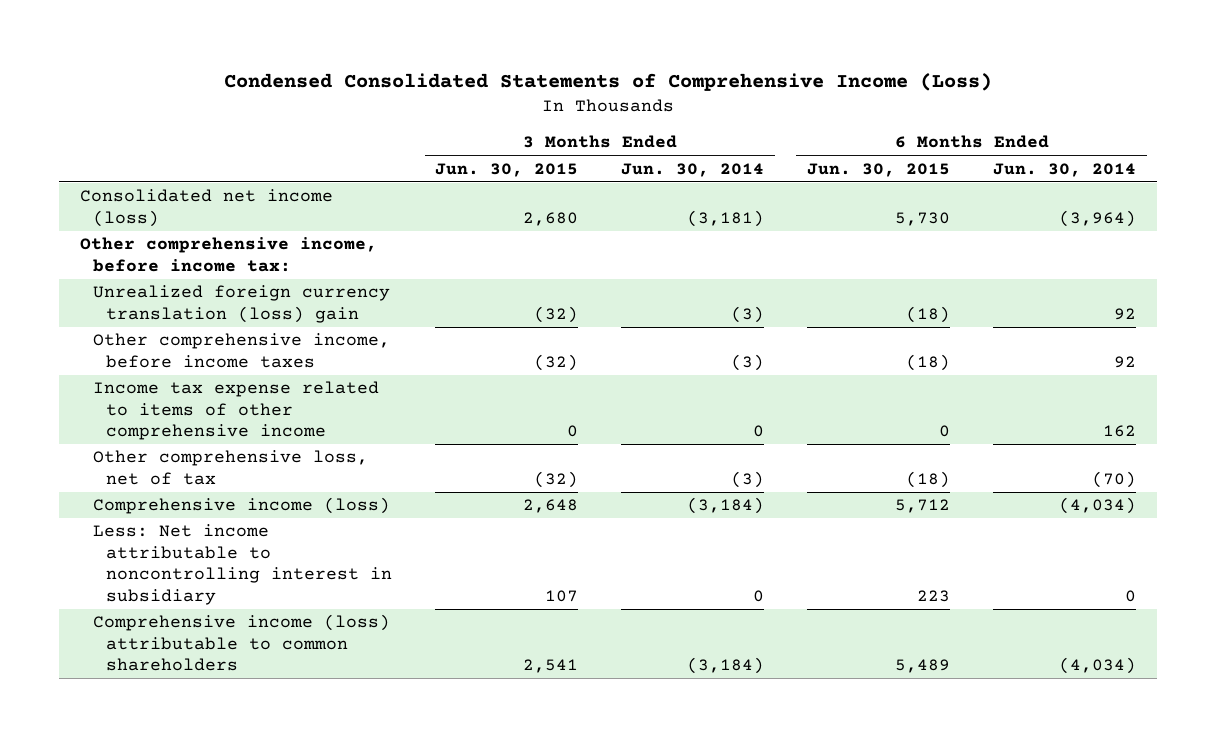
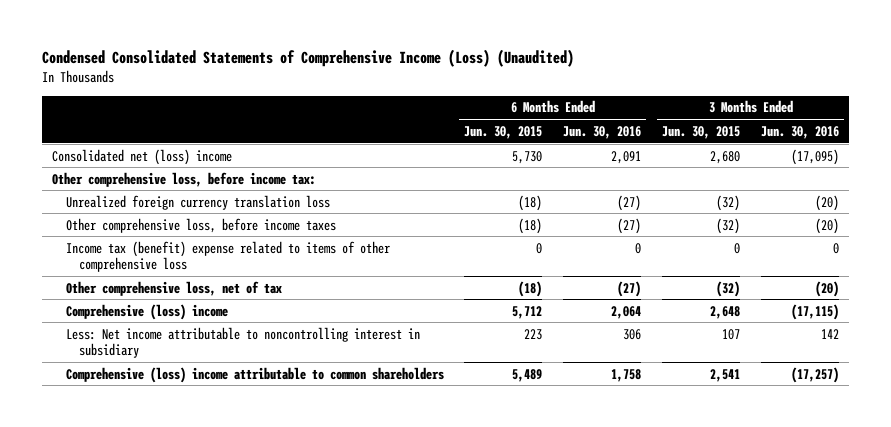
- Condensed Consolidated Statements of Comprehensive Income (Loss)
+ Condensed Consolidated Statements of Comprehensive Income (Loss) (Unaudited)
- | 3 Months Ended Jun. 30, 2015 | 3 Months Ended Jun. 30, 2014 | 6 Months Ended Jun. 30, 2015 | 6 Months Ended Jun. 30, 2014
+ | 6 Months Ended Jun. 30, 2015 | 6 Months Ended Jun. 30, 2016 | 3 Months Ended Jun. 30, 2015 | 3 Months Ended Jun. 30, 2016
- Consolidated net income (loss) | 2,680 | (3,181) | 5,730 | (3,964)
- Other comprehensive income, before income tax:
- Unrealized foreign currency translation (loss) gain | (32) | (3) | (18) | 92
- Other comprehensive income, before income taxes | (32) | (3) | (18) | 92
- Income tax expense related to items of other comprehensive income | 0 | 0 | 0 | 162
+ Consolidated net (loss) income | 5,730 | 2,091 | 2,680 | (17,095)
+ Other comprehensive loss, before income tax:
+ Unrealized foreign currency translation loss | (18) | (27) | (32) | (20)
+ Other comprehensive loss, before income taxes | (18) | (27) | (32) | (20)
+ Income tax (benefit) expense related to items of other comprehensive loss | 0 | 0 | 0 | 0
- Comprehensive income (loss) | 2,648 | (3,184) | 5,712 | (4,034)
+ Comprehensive (loss) income | 5,712 | 2,064 | 2,648 | (17,115)
- Comprehensive income (loss) attributable to common shareholders | 2,541 | (3,184) | 5,489 | (4,034)
+ Comprehensive (loss) income attributable to common shareholders | 5,489 | 1,758 | 2,541 | (17,257)

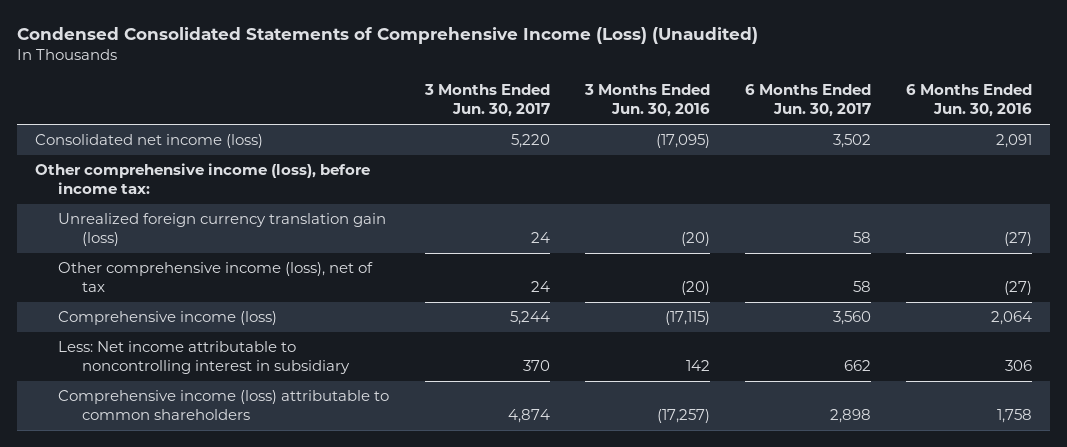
- | 6 Months Ended Jun. 30, 2015 | 6 Months Ended Jun. 30, 2016 | 3 Months Ended Jun. 30, 2015 | 3 Months Ended Jun. 30, 2016
+ | 3 Months Ended Jun. 30, 2017 | 3 Months Ended Jun. 30, 2016 | 6 Months Ended Jun. 30, 2017 | 6 Months Ended Jun. 30, 2016
- Consolidated net (loss) income | 5,730 | 2,091 | 2,680 | (17,095)
- Other comprehensive loss, before income tax:
- Unrealized foreign currency translation loss | (18) | (27) | (32) | (20)
- Other comprehensive loss, before income taxes | (18) | (27) | (32) | (20)
- Income tax (benefit) expense related to items of other comprehensive loss | 0 | 0 | 0 | 0
- Other comprehensive loss, net of tax | (18) | (27) | (32) | (20)
- Comprehensive (loss) income | 5,712 | 2,064 | 2,648 | (17,115)
+ Consolidated net income (loss) | 5,220 | (17,095) | 3,502 | 2,091
+ Other comprehensive income (loss), before income tax:
+ Unrealized foreign currency translation gain (loss) | 24 | (20) | 58 | (27)
+ Other comprehensive income (loss), net of tax | 24 | (20) | 58 | (27)
+ Comprehensive income (loss) | 5,244 | (17,115) | 3,560 | 2,064
- Comprehensive (loss) income attributable to common shareholders | 5,489 | 1,758 | 2,541 | (17,257)
+ Comprehensive income (loss) attributable to common shareholders | 4,874 | (17,257) | 2,898 | 1,758

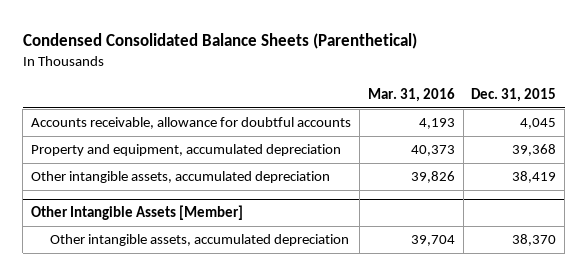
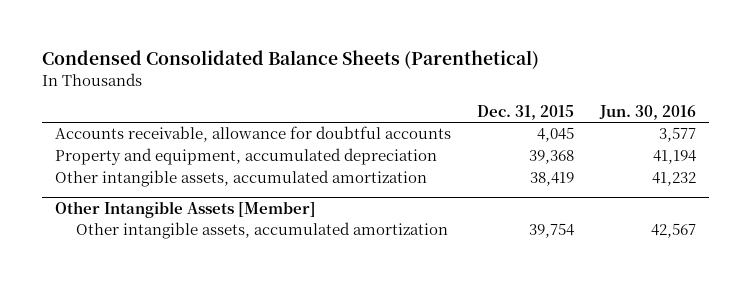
- | Mar. 31, 2016 | Dec. 31, 2015
+ | Dec. 31, 2015 | Jun. 30, 2016
- Other intangible assets, accumulated depreciation | 39,826 | 38,419
+ Other intangible assets, accumulated amortization | 38,419 | 41,232
@ Other Intangible Assets [Member]
- Other intangible assets, accumulated depreciation | 39,704 | 38,370
+ Other intangible assets, accumulated amortization | 39,754 | 42,567

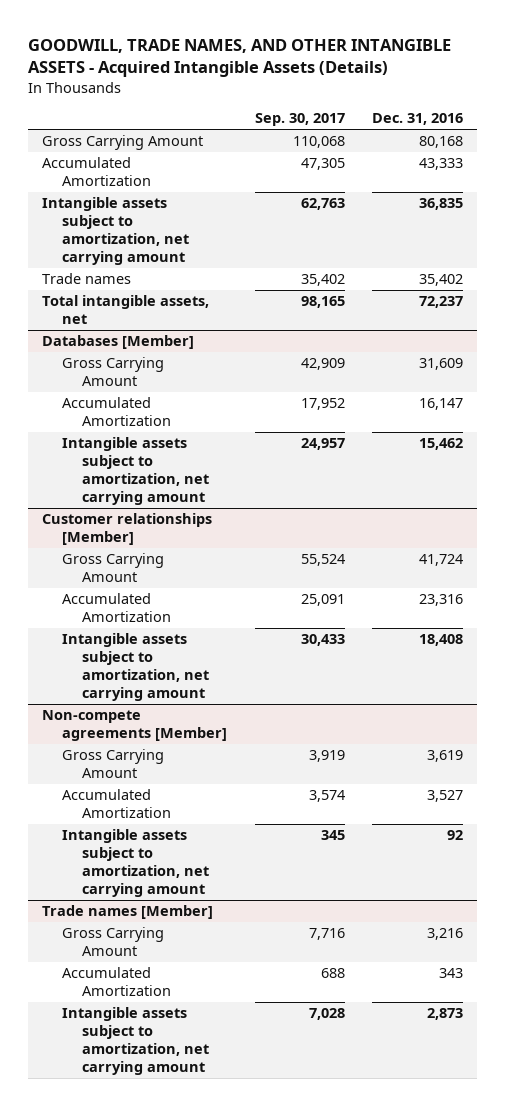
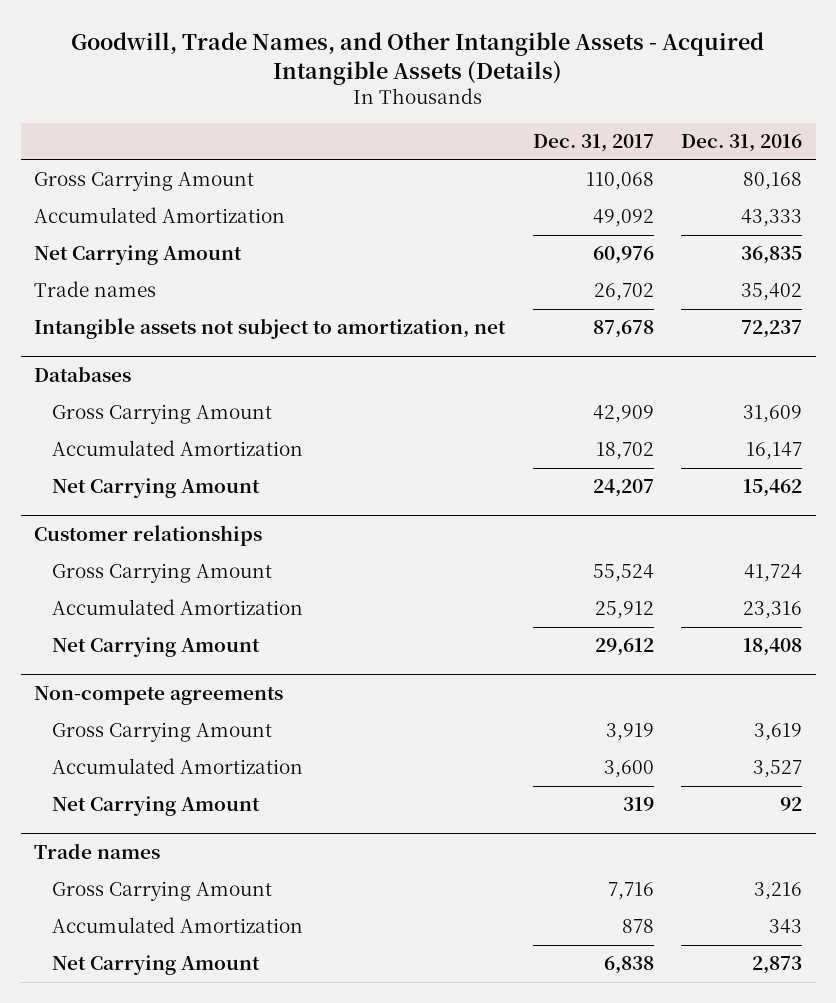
- GOODWILL, TRADE NAMES, AND OTHER INTANGIBLE ASSETS - Acquired Intangible Assets (Details)
+ Goodwill, Trade Names, and Other Intangible Assets - Acquired Intangible Assets (Details)
- | Sep. 30, 2017 | Dec. 31, 2016
+ | Dec. 31, 2017 | Dec. 31, 2016
- Intangible assets subject to amortization, net carrying amount | 62,763 | 36,835
+ Net Carrying Amount | 60,976 | 36,835
- Total intangible assets, net | 98,165 | 72,237
- Databases [Member]
+ Intangible assets not subject to amortization, net | 87,678 | 72,237
+ Databases
- Intangible assets subject to amortization, net carrying amount | 24,957 | 15,462
- Customer relationships [Member]
+ Net Carrying Amount | 24,207 | 15,462
+ Customer relationships
- Intangible assets subject to amortization, net carrying amount | 30,433 | 18,408
- Non-compete agreements [Member]
+ Net Carrying Amount | 29,612 | 18,408
+ Non-compete agreements
- Intangible assets subject to amortization, net carrying amount | 345 | 92
- Trade names [Member]
+ Net Carrying Amount | 319 | 92
+ Trade names
- Intangible assets subject to amortization, net carrying amount | 7,028 | 2,873
+ Net Carrying Amount | 6,838 | 2,873

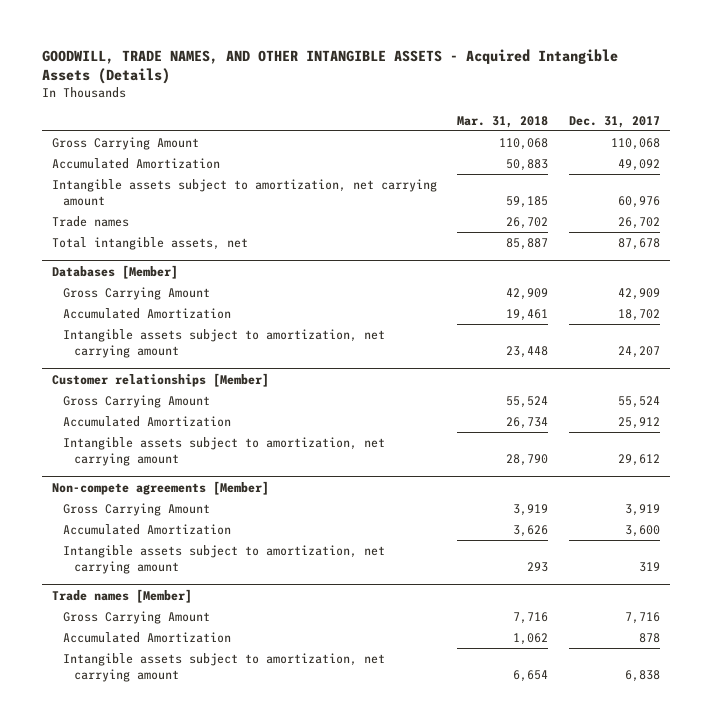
- Goodwill, Trade Names, and Other Intangible Assets - Acquired Intangible Assets (Details)
+ GOODWILL, TRADE NAMES, AND OTHER INTANGIBLE ASSETS - Acquired Intangible Assets (Details)
- | Dec. 31, 2017 | Dec. 31, 2016
+ | Mar. 31, 2018 | Dec. 31, 2017
- Net Carrying Amount | 60,976 | 36,835
+ Intangible assets subject to amortization, net carrying amount | 59,185 | 60,976
- Intangible assets not subject to amortization, net | 87,678 | 72,237
- Databases
+ Total intangible assets, net | 85,887 | 87,678
+ Databases [Member]
- Net Carrying Amount | 24,207 | 15,462
- Customer relationships
+ Intangible assets subject to amortization, net carrying amount | 23,448 | 24,207
+ Customer relationships [Member]
- Net Carrying Amount | 29,612 | 18,408
- Non-compete agreements
+ Intangible assets subject to amortization, net carrying amount | 28,790 | 29,612
+ Non-compete agreements [Member]
- Net Carrying Amount | 319 | 92
- Trade names
+ Intangible assets subject to amortization, net carrying amount | 293 | 319
+ Trade names [Member]
- Net Carrying Amount | 6,838 | 2,873
+ Intangible assets subject to amortization, net carrying amount | 6,654 | 6,838

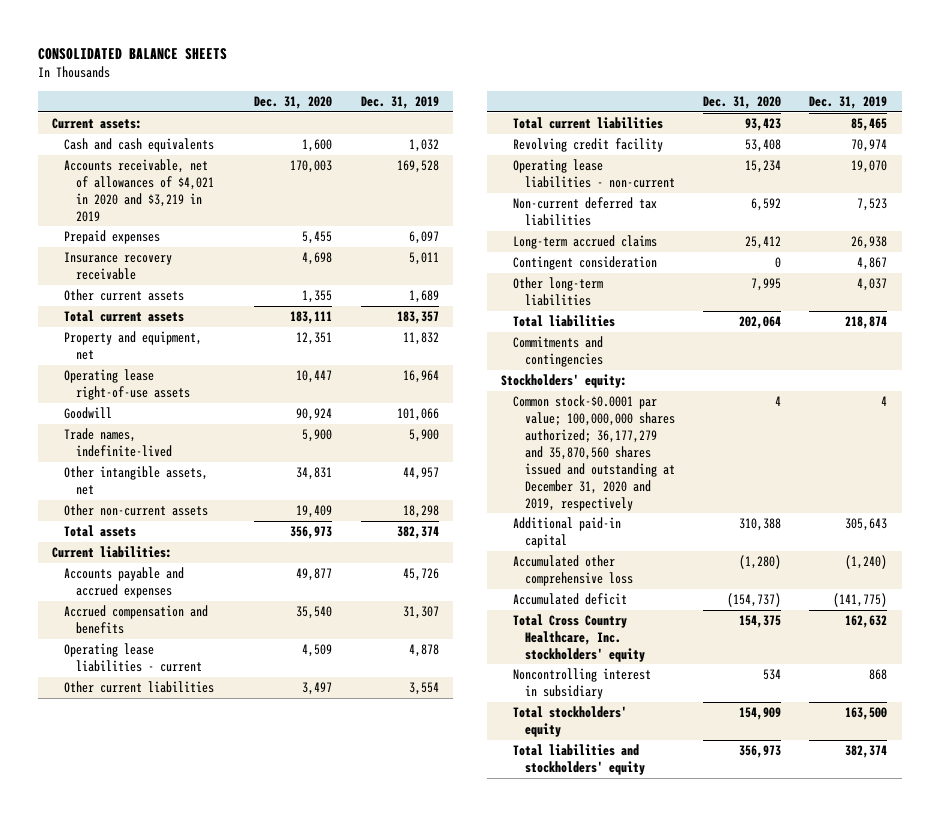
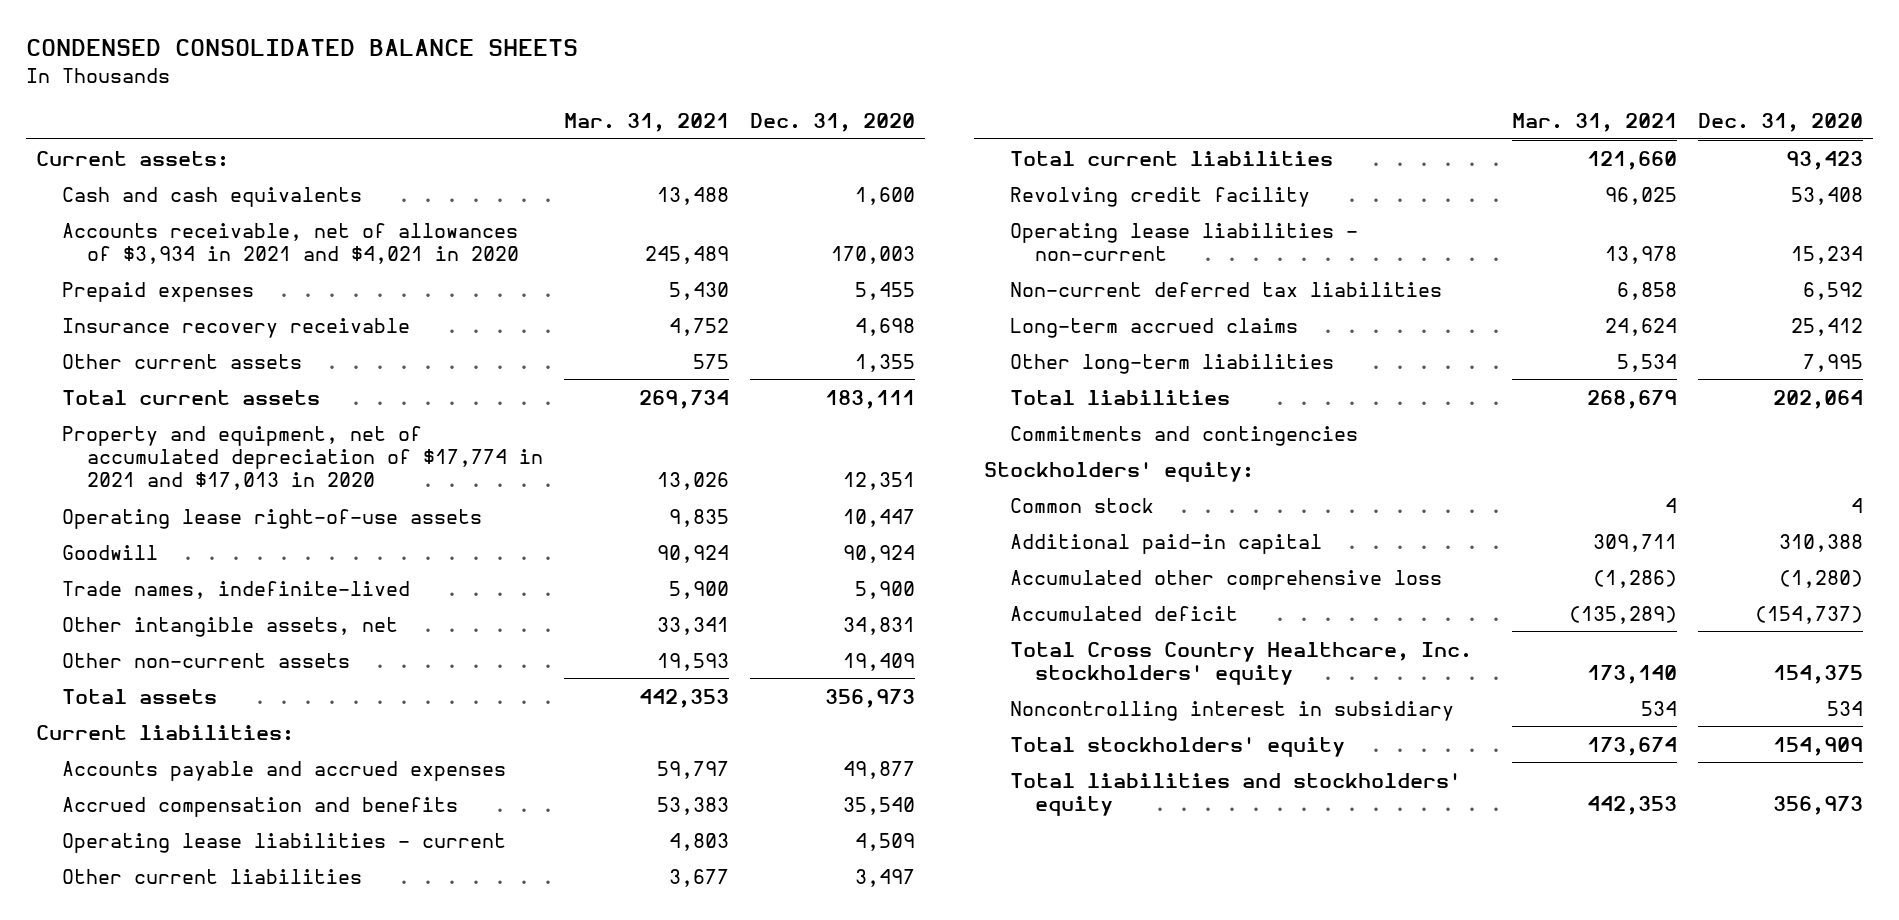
- CONSOLIDATED BALANCE SHEETS
+ CONDENSED CONSOLIDATED BALANCE SHEETS
- | Dec. 31, 2020 | Dec. 31, 2019
+ | Mar. 31, 2021 | Dec. 31, 2020
- Accounts receivable, net of allowances of $4,021 in 2020 and $3,219 in 2019 | 170,003 | 169,528
+ Accounts receivable, net of allowances of $3,934 in 2021 and $4,021 in 2020 | 245,489 | 170,003
- Property and equipment, net | 12,351 | 11,832
+ Property and equipment, net of accumulated depreciation of $17,774 in 2021 and $17,013 in 2020 | 13,026 | 12,351
- Contingent consideration | 0 | 4,867
- Common stock-$0.0001 par value; 100,000,000 shares authorized; 36,177,279 and 35,870,560 shares issued and outstanding at December 31, 2020 and 2019, respectively | 4 | 4
+ Common stock | 4 | 4

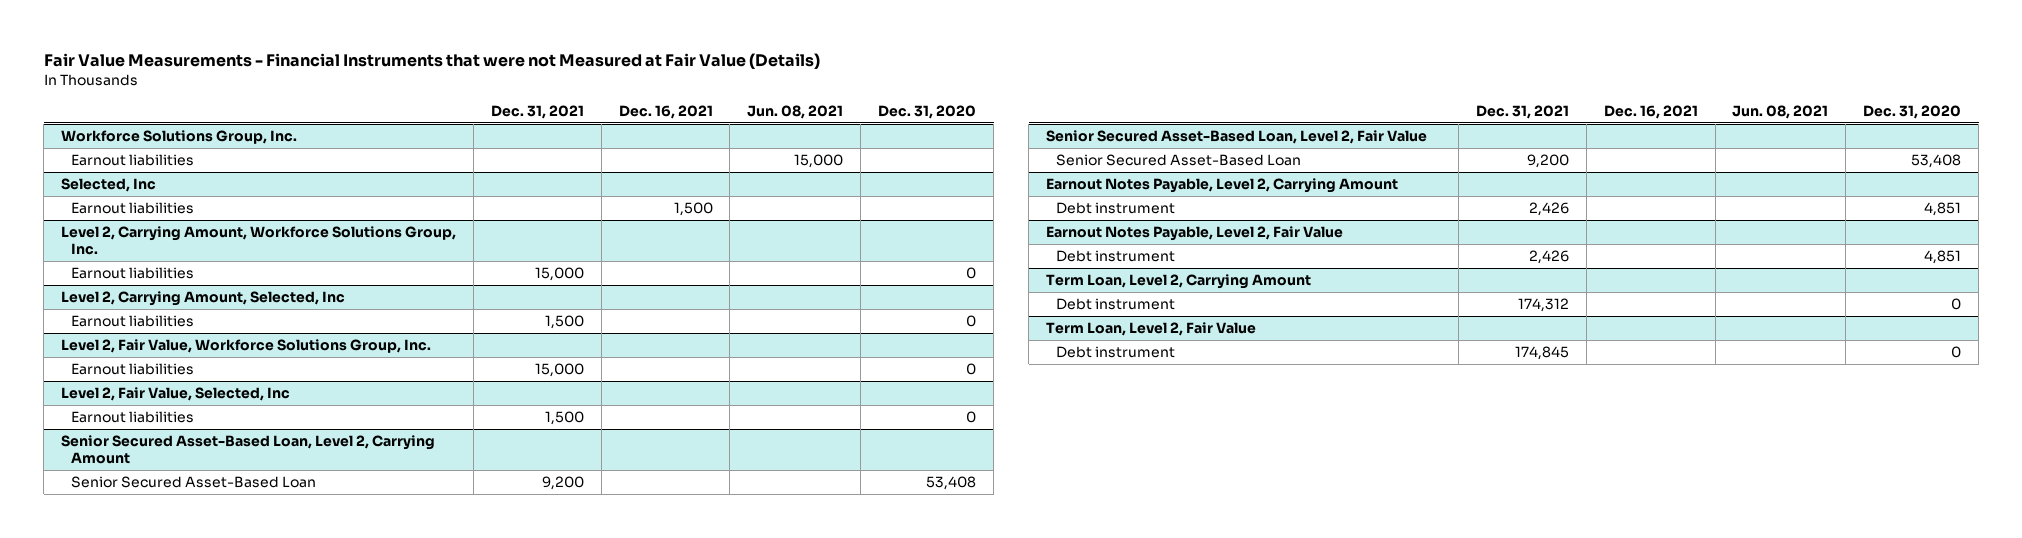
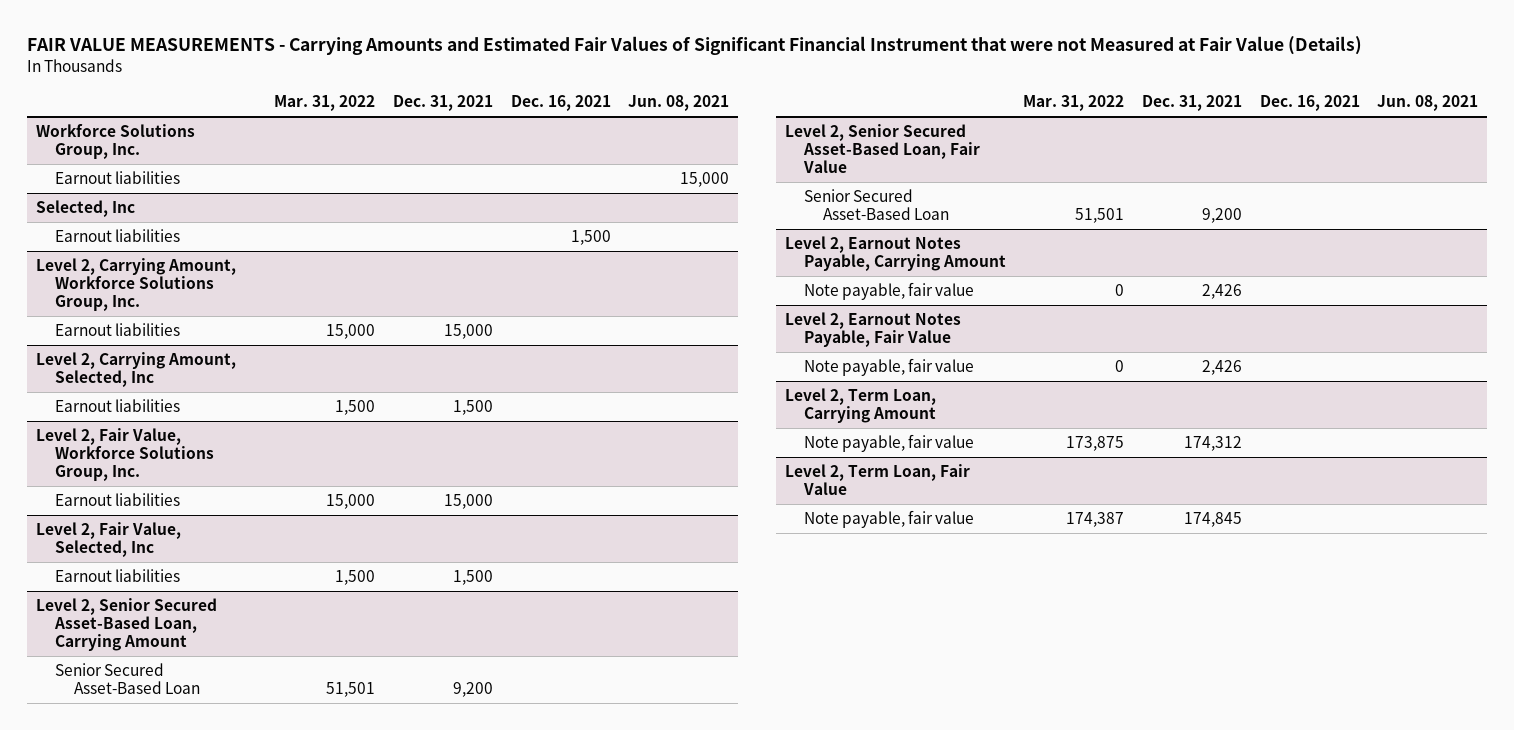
- Fair Value Measurements - Financial Instruments that were not Measured at Fair Value (Details)
+ FAIR VALUE MEASUREMENTS - Carrying Amounts and Estimated Fair Values of Significant Financial Instrument that were not Measured at Fair Value (Details)
- | Dec. 31, 2021 | Dec. 16, 2021 | Jun. 08, 2021 | Dec. 31, 2020
+ | Mar. 31, 2022 | Dec. 31, 2021 | Dec. 16, 2021 | Jun. 08, 2021
- Senior Secured Asset-Based Loan, Level 2, Carrying Amount
+ Level 2, Senior Secured Asset-Based Loan, Carrying Amount
- Senior Secured Asset-Based Loan, Level 2, Fair Value
+ Level 2, Senior Secured Asset-Based Loan, Fair Value
- Earnout Notes Payable, Level 2, Carrying Amount
- Debt instrument | 2,426 | | | 4,851
- Earnout Notes Payable, Level 2, Fair Value
- Debt instrument | 2,426 | | | 4,851
- Term Loan, Level 2, Carrying Amount
- Debt instrument | 174,312 | | | 0
- Term Loan, Level 2, Fair Value
- Debt instrument | 174,845 | | | 0
+ Level 2, Earnout Notes Payable, Carrying Amount
+ Note payable, fair value | 0 | 2,426 | |
+ Level 2, Earnout Notes Payable, Fair Value
+ Note payable, fair value | 0 | 2,426 | |
+ Level 2, Term Loan, Carrying Amount
+ Note payable, fair value | 173,875 | 174,312 | |
+ Level 2, Term Loan, Fair Value
+ Note payable, fair value | 174,387 | 174,845 | |

